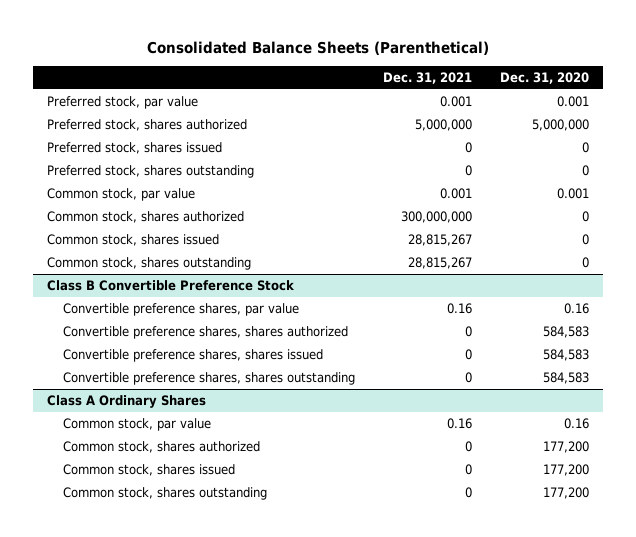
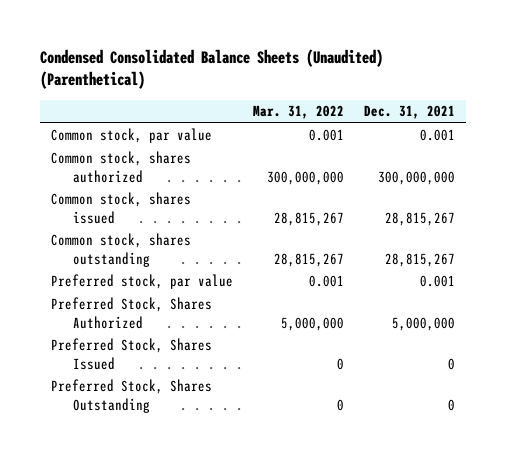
- Consolidated Balance Sheets (Parenthetical)
+ Condensed Consolidated Balance Sheets (Unaudited) (Parenthetical)
- | Dec. 31, 2021 | Dec. 31, 2020
+ | Mar. 31, 2022 | Dec. 31, 2021
- Preferred stock, shares authorized | 5,000,000 | 5,000,000
- Preferred stock, shares issued | 0 | 0
- Preferred stock, shares outstanding | 0 | 0
- Class B Convertible Preference Stock
- Convertible preference shares, par value | 0.16 | 0.16
- Convertible preference shares, shares authorized | 0 | 584,583
- Convertible preference shares, shares issued | 0 | 584,583
- Convertible preference shares, shares outstanding | 0 | 584,583
- Class A Ordinary Shares
- Common stock, par value | 0.16 | 0.16
- Common stock, shares authorized | 0 | 177,200
- Common stock, shares issued | 0 | 177,200
- Common stock, shares outstanding | 0 | 177,200
moved down: Preferred stock, par value | 0.001 | 0.001
+ Preferred Stock, Shares Authorized | 5,000,000 | 5,000,000
+ Preferred Stock, Shares Issued | 0 | 0
+ Preferred Stock, Shares Outstanding | 0 | 0

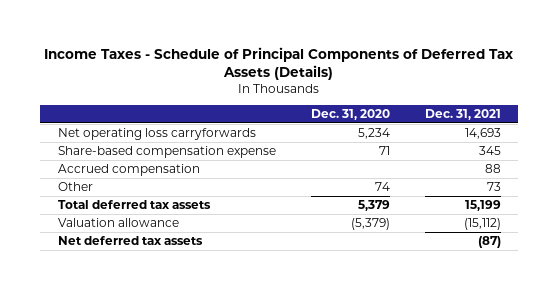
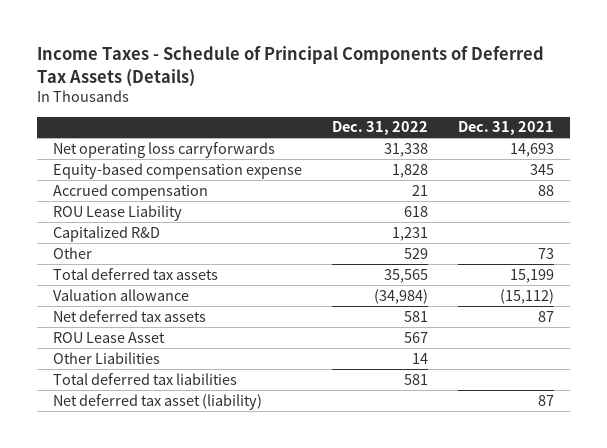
- | Dec. 31, 2020 | Dec. 31, 2021
+ | Dec. 31, 2022 | Dec. 31, 2021
- Share-based compensation expense | 71 | 345
+ Equity-based compensation expense | 1,828 | 345
+ ROU Lease Liability | 618 |
+ Capitalized R&D | 1,231 |
- Net deferred tax assets | | (87)
+ Net deferred tax assets | 581 | 87
+ ROU Lease Asset | 567 |
+ Other Liabilities | 14 |
+ Total deferred tax liabilities | 581 |
+ Net deferred tax asset (liability) | | 87

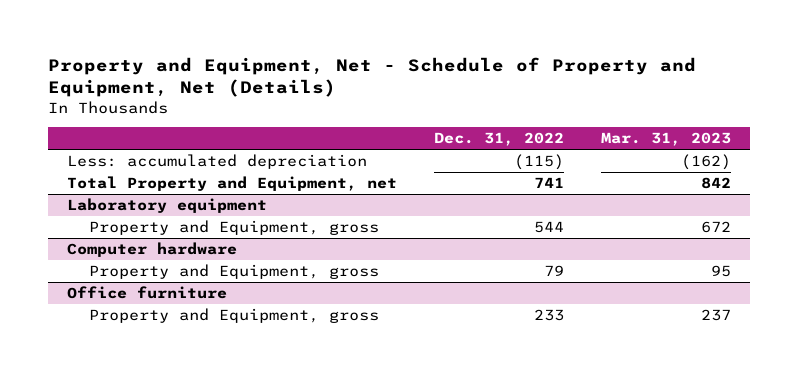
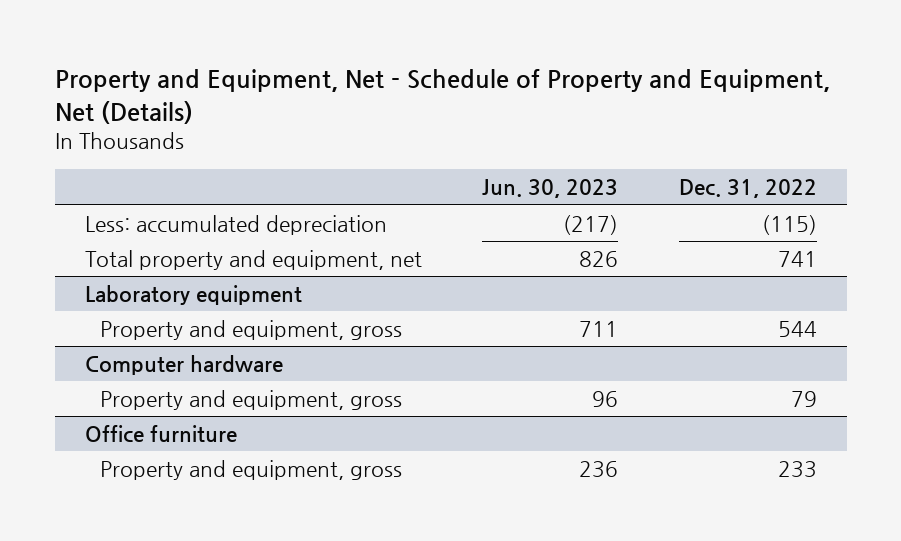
- | Dec. 31, 2022 | Mar. 31, 2023
+ | Jun. 30, 2023 | Dec. 31, 2022
- Total Property and Equipment, net | 741 | 842
+ Total property and equipment, net | 826 | 741
@ Laboratory equipment
- Property and Equipment, gross | 544 | 672
+ Property and equipment, gross | 711 | 544
@ Computer hardware
- Property and Equipment, gross | 79 | 95
+ Property and equipment, gross | 96 | 79
@ Office furniture
- Property and Equipment, gross | 233 | 237
+ Property and equipment, gross | 236 | 233

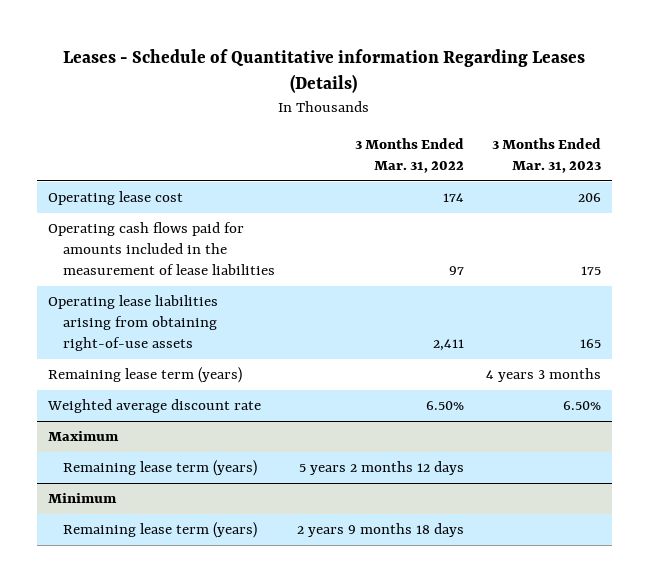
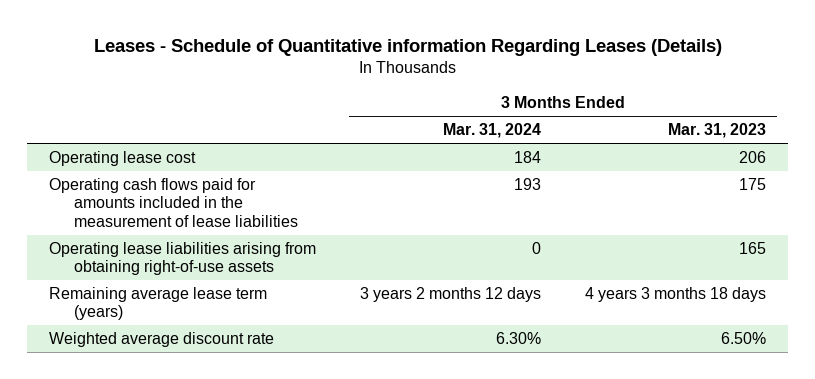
- | 3 Months Ended Mar. 31, 2022 | 3 Months Ended Mar. 31, 2023
+ | 3 Months Ended Mar. 31, 2024 | 3 Months Ended Mar. 31, 2023
- Remaining lease term (years) | | 4 years 3 months
+ Remaining average lease term (years) | 3 years 2 months 12 days | 4 years 3 months 18 days
- Maximum
- Remaining lease term (years) | 5 years 2 months 12 days |
- Minimum
- Remaining lease term (years) | 2 years 9 months 18 days |

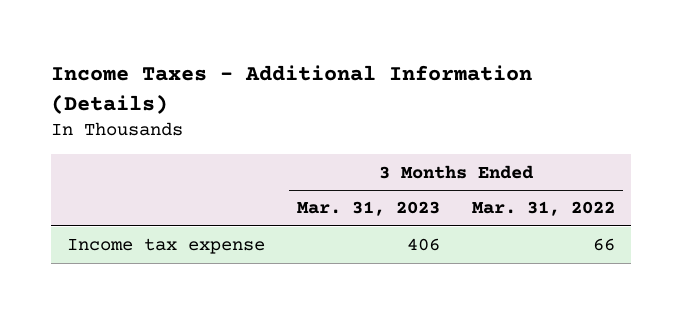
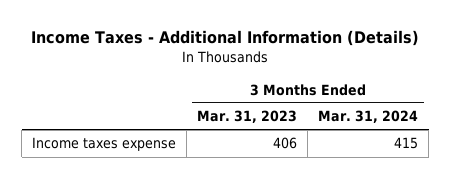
- | 3 Months Ended Mar. 31, 2023 | 3 Months Ended Mar. 31, 2022
+ | 3 Months Ended Mar. 31, 2023 | 3 Months Ended Mar. 31, 2024
- Income tax expense | 406 | 66
+ Income taxes expense | 406 | 415

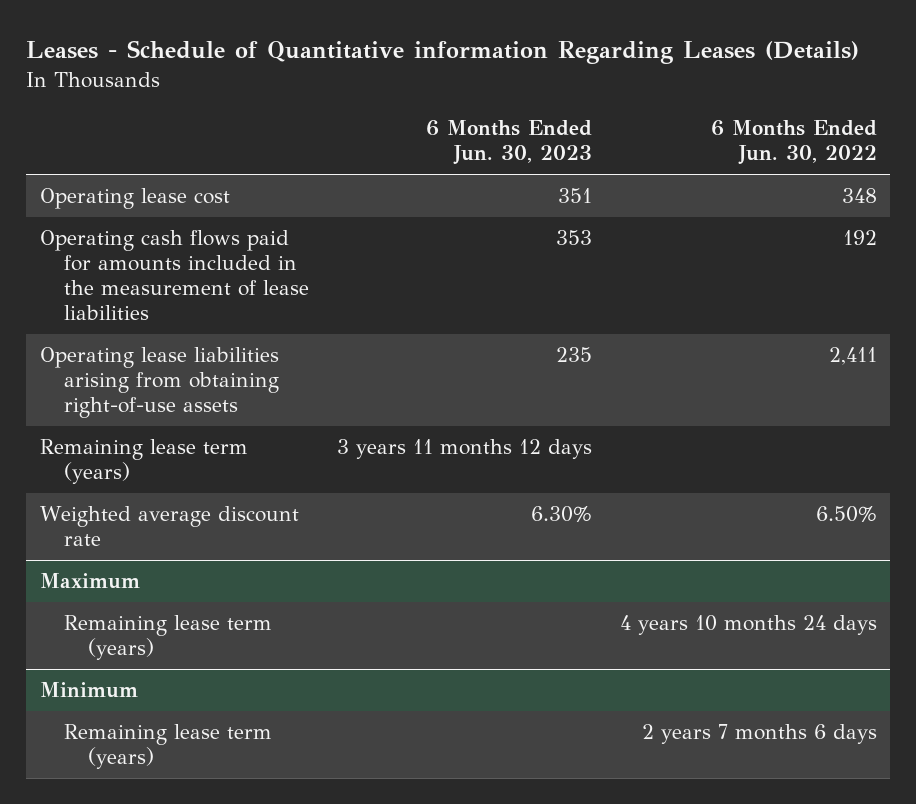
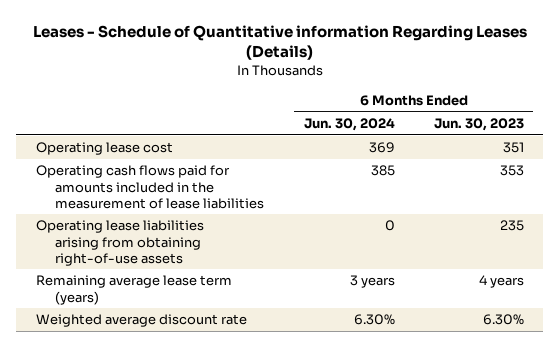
- | 6 Months Ended Jun. 30, 2023 | 6 Months Ended Jun. 30, 2022
+ | 6 Months Ended Jun. 30, 2024 | 6 Months Ended Jun. 30, 2023
- Remaining lease term (years) | 3 years 11 months 12 days |
+ Remaining average lease term (years) | 3 years | 4 years
- Maximum
- Remaining lease term (years) | | 4 years 10 months 24 days
- Minimum
- Remaining lease term (years) | | 2 years 7 months 6 days

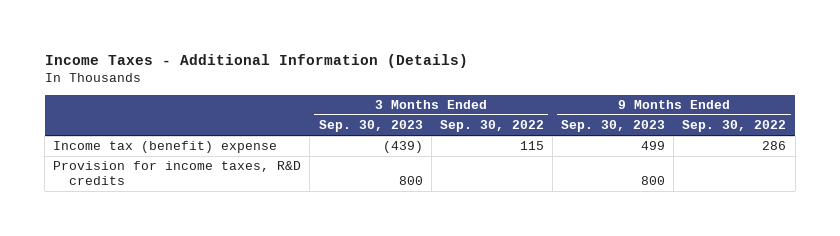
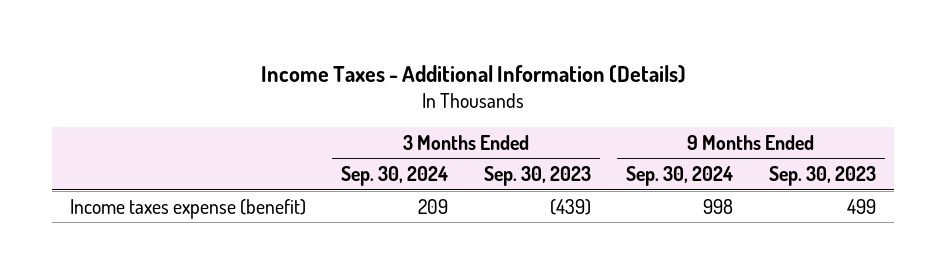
- | 3 Months Ended Sep. 30, 2023 | 3 Months Ended Sep. 30, 2022 | 9 Months Ended Sep. 30, 2023 | 9 Months Ended Sep. 30, 2022
+ | 3 Months Ended Sep. 30, 2024 | 3 Months Ended Sep. 30, 2023 | 9 Months Ended Sep. 30, 2024 | 9 Months Ended Sep. 30, 2023
- Income tax (benefit) expense | (439) | 115 | 499 | 286
- Provision for income taxes, R&D credits | 800 | | 800 |
+ Income taxes expense (benefit) | 209 | (439) | 998 | 499

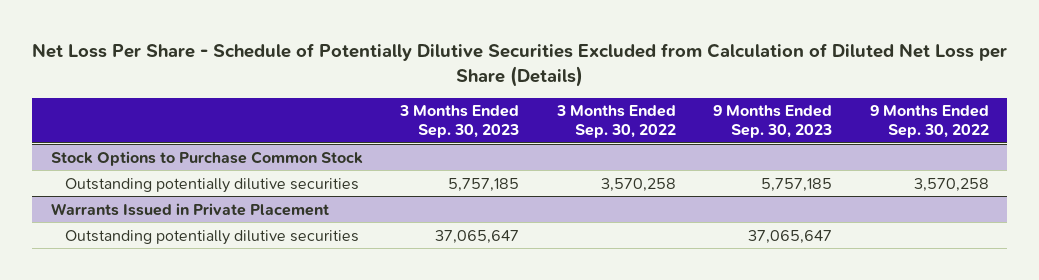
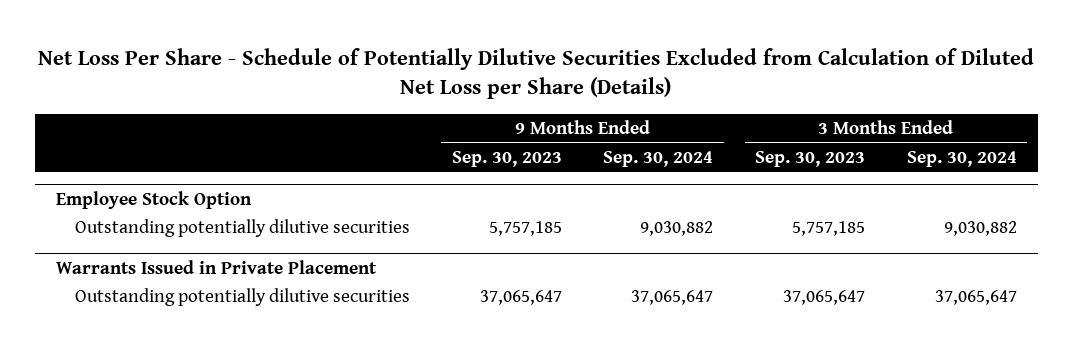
- | 3 Months Ended Sep. 30, 2023 | 3 Months Ended Sep. 30, 2022 | 9 Months Ended Sep. 30, 2023 | 9 Months Ended Sep. 30, 2022
+ | 9 Months Ended Sep. 30, 2023 | 9 Months Ended Sep. 30, 2024 | 3 Months Ended Sep. 30, 2023 | 3 Months Ended Sep. 30, 2024
- Stock Options to Purchase Common Stock
+ Employee Stock Option

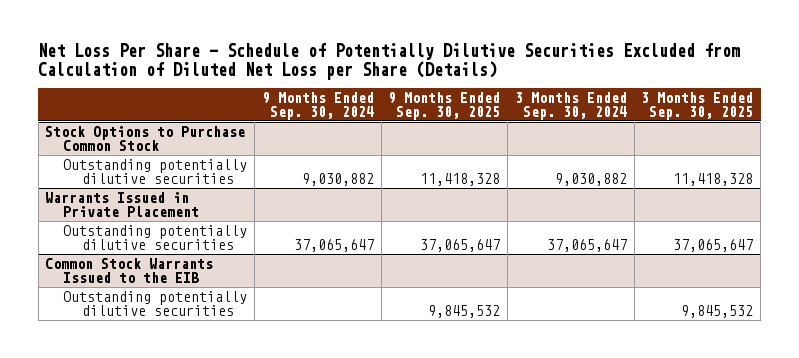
- | 9 Months Ended Sep. 30, 2023 | 9 Months Ended Sep. 30, 2024 | 3 Months Ended Sep. 30, 2023 | 3 Months Ended Sep. 30, 2024
+ | 9 Months Ended Sep. 30, 2024 | 9 Months Ended Sep. 30, 2025 | 3 Months Ended Sep. 30, 2024 | 3 Months Ended Sep. 30, 2025
- Employee Stock Option
+ Stock Options to Purchase Common Stock
+ Common Stock Warrants Issued to the EIB
+ Outstanding potentially dilutive securities | | 9,845,532 | | 9,845,532

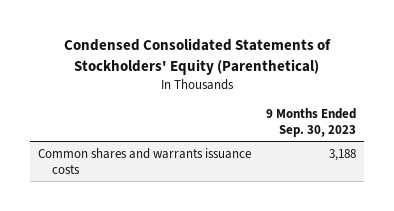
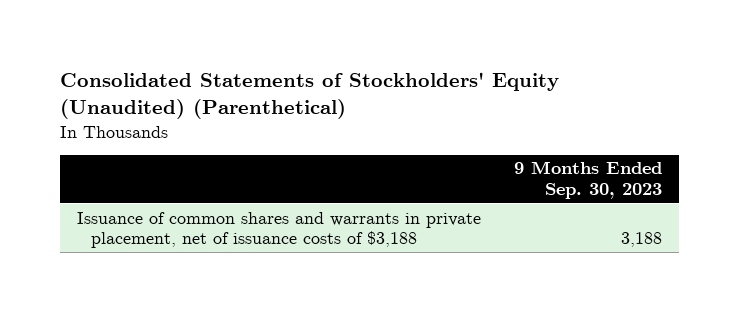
- Condensed Consolidated Statements of Stockholders' Equity (Parenthetical)
+ Consolidated Statements of Stockholders' Equity (Unaudited) (Parenthetical)
- Common shares and warrants issuance costs | 3,188
+ Issuance of common shares and warrants in private placement, net of issuance costs of $3,188 | 3,188

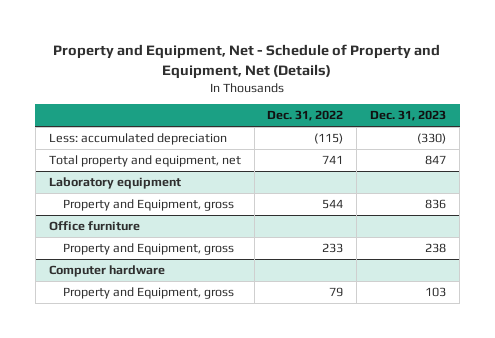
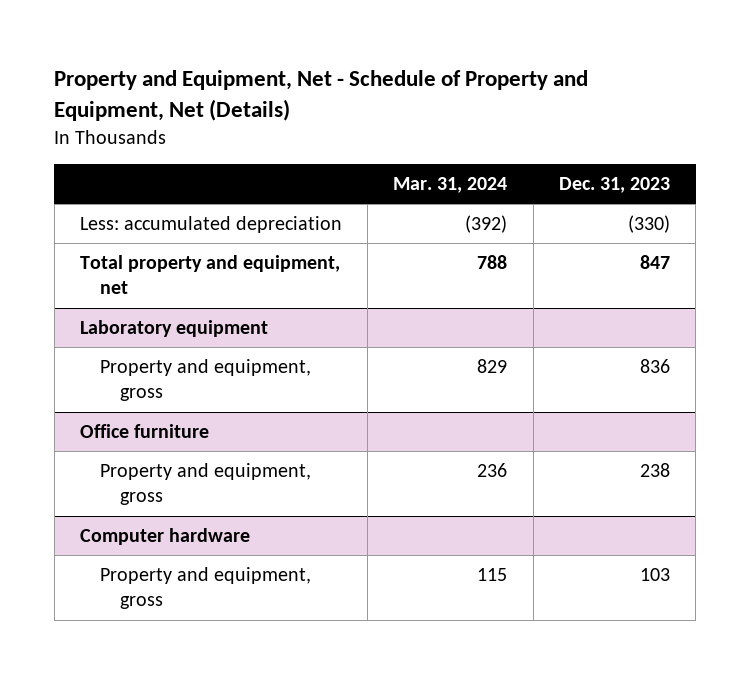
- | Dec. 31, 2022 | Dec. 31, 2023
+ | Mar. 31, 2024 | Dec. 31, 2023
@ Laboratory equipment
- Property and Equipment, gross | 544 | 836
+ Property and equipment, gross | 829 | 836
@ Office furniture
- Property and Equipment, gross | 233 | 238
+ Property and equipment, gross | 236 | 238
@ Computer hardware
- Property and Equipment, gross | 79 | 103
+ Property and equipment, gross | 115 | 103

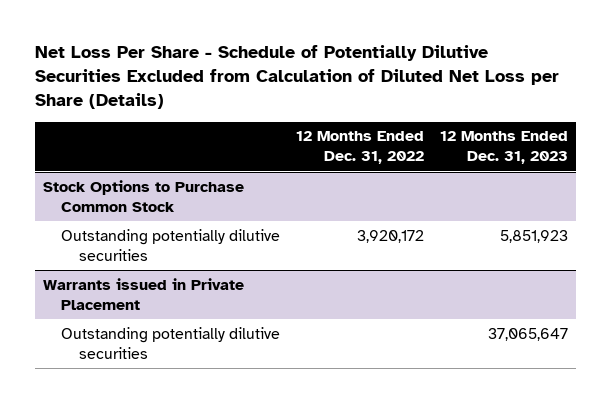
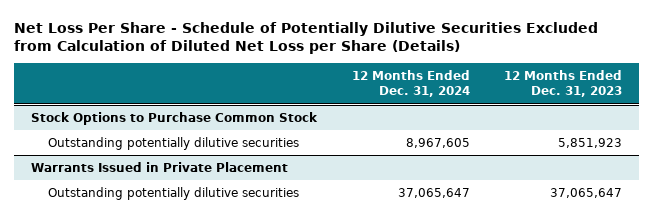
- | 12 Months Ended Dec. 31, 2022 | 12 Months Ended Dec. 31, 2023
+ | 12 Months Ended Dec. 31, 2024 | 12 Months Ended Dec. 31, 2023
- Warrants issued in Private Placement
+ Warrants Issued in Private Placement

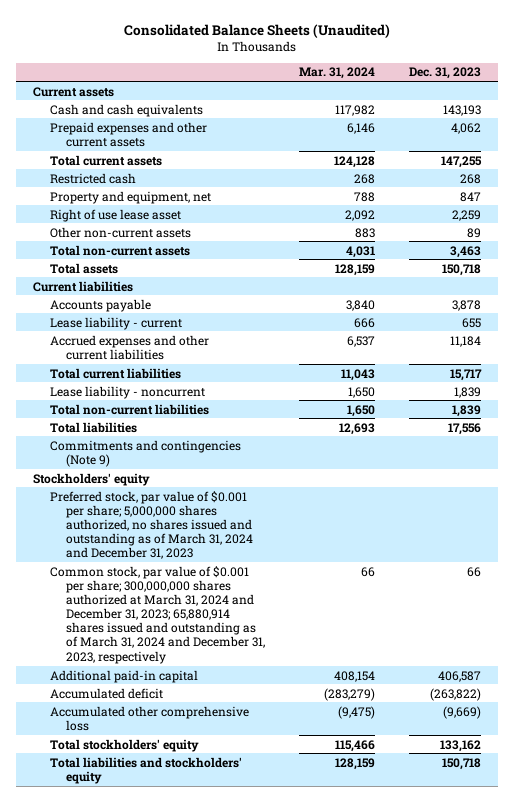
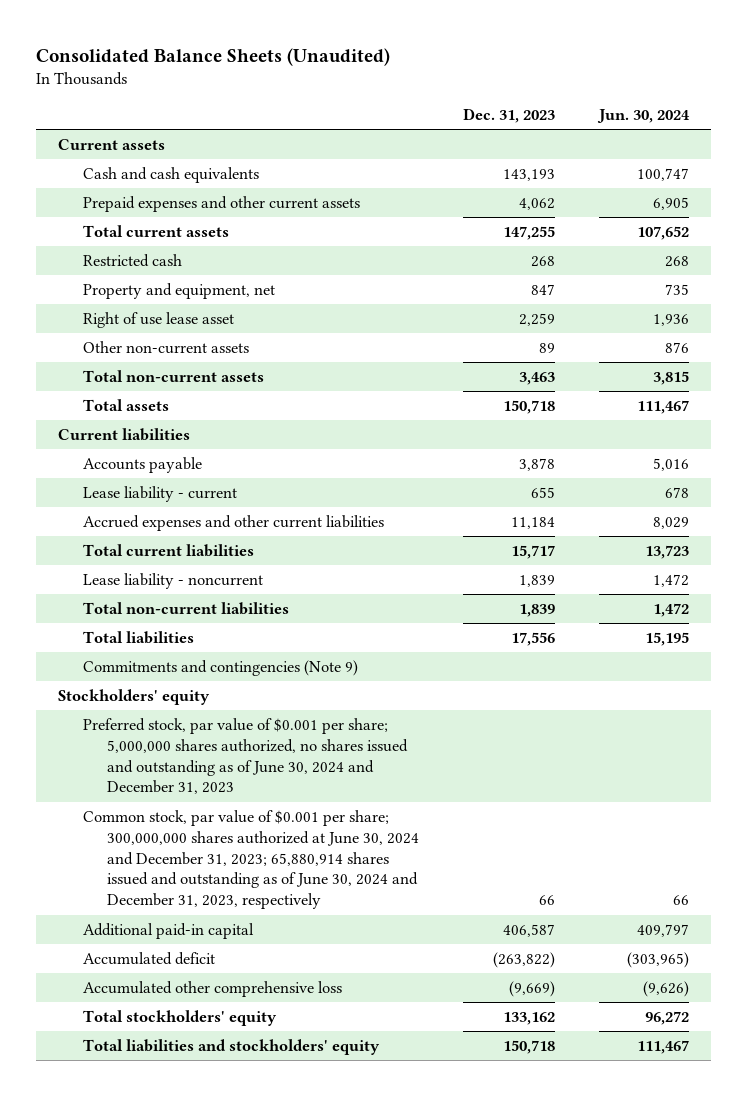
- | Mar. 31, 2024 | Dec. 31, 2023
+ | Dec. 31, 2023 | Jun. 30, 2024
- Preferred stock, par value of $0.001 per share; 5,000,000 shares authorized, no shares issued and outstanding as of March 31, 2024 and December 31, 2023
- Common stock, par value of $0.001 per share; 300,000,000 shares authorized at March 31, 2024 and December 31, 2023; 65,880,914 shares issued and outstanding as of March 31, 2024 and December 31, 2023, respectively | 66 | 66
+ Preferred stock, par value of $0.001 per share; 5,000,000 shares authorized, no shares issued and outstanding as of June 30, 2024 and December 31, 2023
+ Common stock, par value of $0.001 per share; 300,000,000 shares authorized at June 30, 2024 and December 31, 2023; 65,880,914 shares issued and outstanding as of June 30, 2024 and December 31, 2023, respectively | 66 | 66

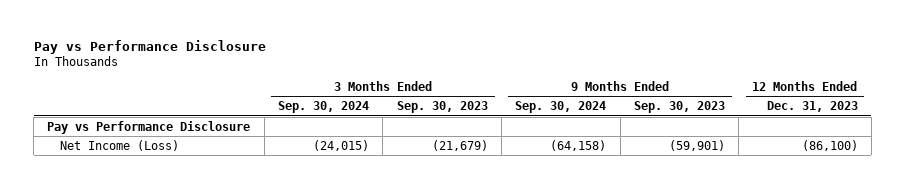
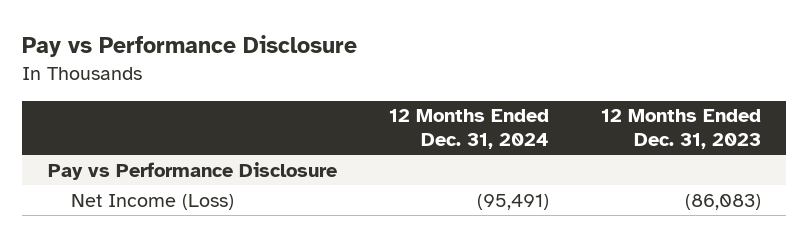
- | 3 Months Ended Sep. 30, 2024 | 3 Months Ended Sep. 30, 2023 | 9 Months Ended Sep. 30, 2024 | 9 Months Ended Sep. 30, 2023 | 12 Months Ended Dec. 31, 2023
+ | 12 Months Ended Dec. 31, 2024 | 12 Months Ended Dec. 31, 2023
- Net Income (Loss) | (24,015) | (21,679) | (64,158) | (59,901) | (86,100)
+ Net Income (Loss) | (95,491) | (86,083)

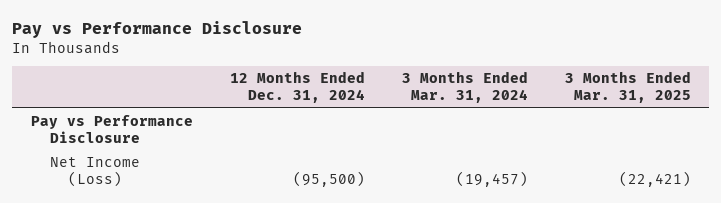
- | 12 Months Ended Dec. 31, 2024 | 12 Months Ended Dec. 31, 2023
+ | 12 Months Ended Dec. 31, 2024 | 3 Months Ended Mar. 31, 2024 | 3 Months Ended Mar. 31, 2025
- Net Income (Loss) | (95,491) | (86,083)
+ Net Income (Loss) | (95,500) | (19,457) | (22,421)

